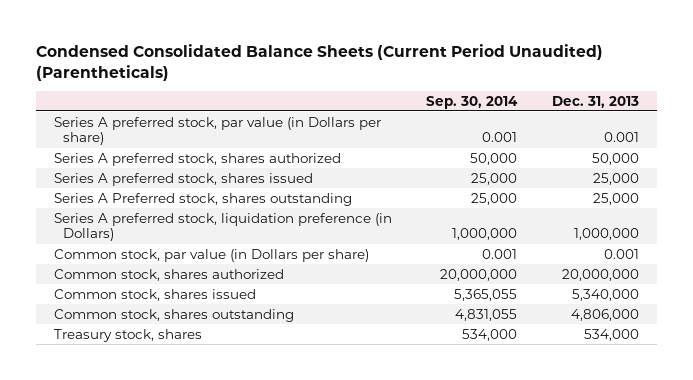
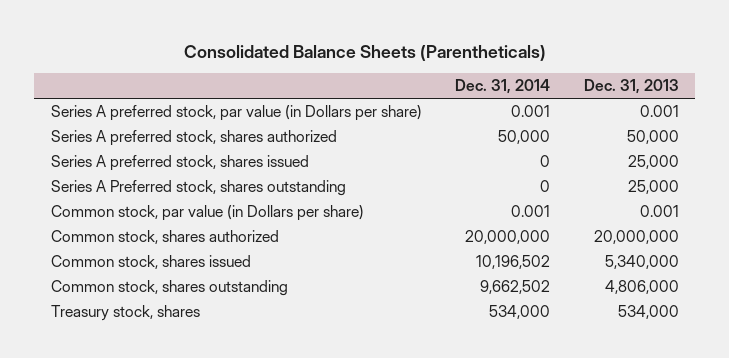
- Condensed Consolidated Balance Sheets (Current Period Unaudited) (Parentheticals)
+ Consolidated Balance Sheets (Parentheticals)
- | Sep. 30, 2014 | Dec. 31, 2013
+ | Dec. 31, 2014 | Dec. 31, 2013
- Series A preferred stock, liquidation preference (in Dollars) | 1,000,000 | 1,000,000

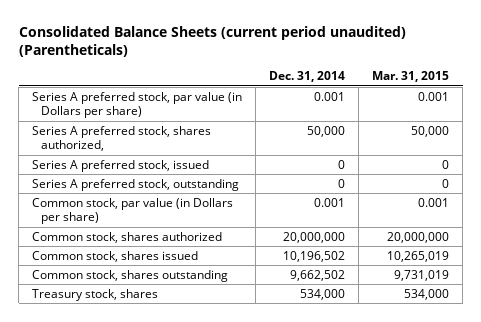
- Consolidated Balance Sheets (Parentheticals)
+ Consolidated Balance Sheets (current period unaudited) (Parentheticals)
- | Dec. 31, 2014 | Dec. 31, 2013
+ | Dec. 31, 2014 | Mar. 31, 2015
- Series A preferred stock, shares authorized | 50,000 | 50,000
- Series A preferred stock, shares issued | 0 | 25,000
- Series A Preferred stock, shares outstanding | 0 | 25,000
+ Series A preferred stock, shares authorized, | 50,000 | 50,000
+ Series A preferred stock, issued | 0 | 0
+ Series A preferred stock, outstanding | 0 | 0

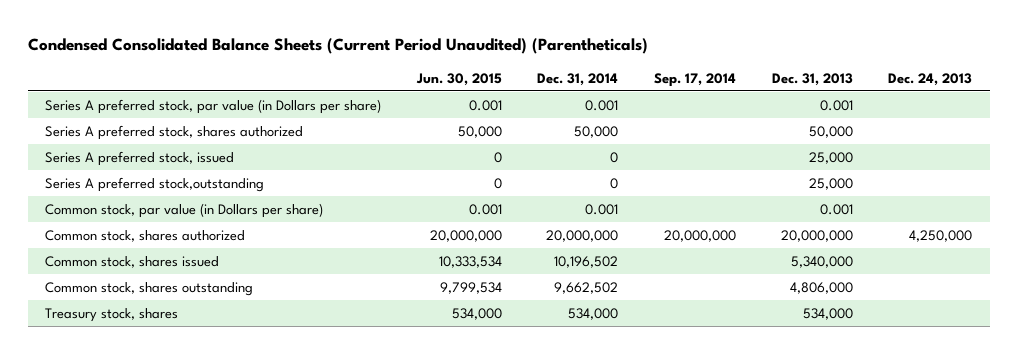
- Consolidated Balance Sheets (current period unaudited) (Parentheticals)
+ Condensed Consolidated Balance Sheets (Current Period Unaudited) (Parentheticals)
- | Dec. 31, 2014 | Mar. 31, 2015
+ | Jun. 30, 2015 | Dec. 31, 2014 | Sep. 17, 2014 | Dec. 31, 2013 | Dec. 24, 2013
- Series A preferred stock, shares authorized, | 50,000 | 50,000
+ Series A preferred stock, shares authorized | 50,000 | 50,000 | | 50,000 |
- Series A preferred stock, outstanding | 0 | 0
+ Series A preferred stock,outstanding | 0 | 0 | | 25,000 |

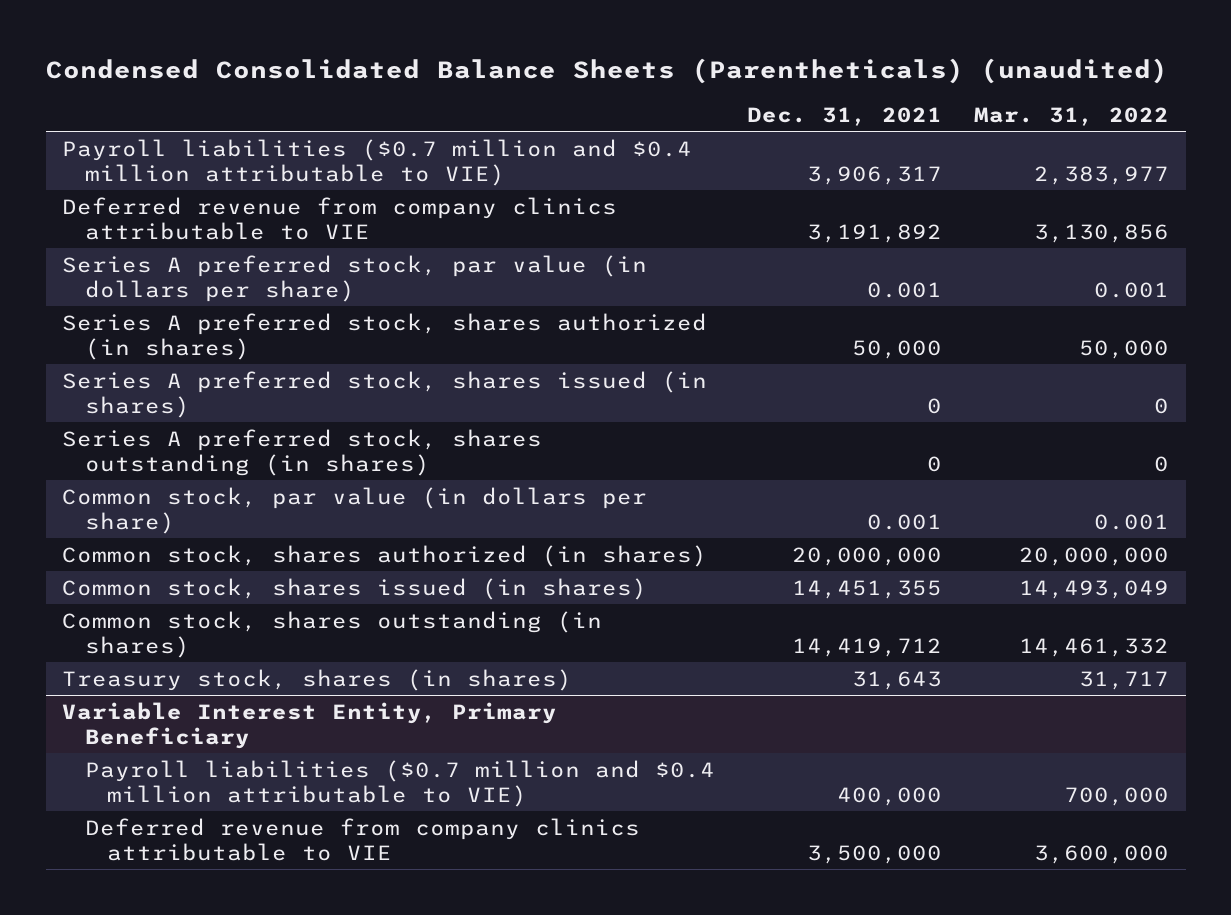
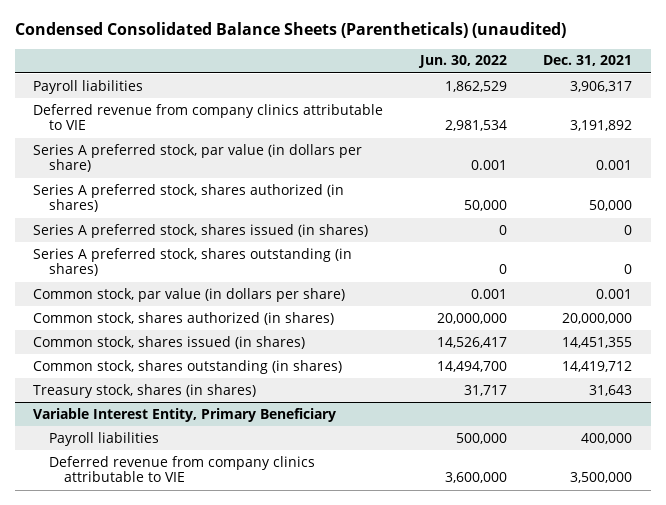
- | Dec. 31, 2021 | Mar. 31, 2022
+ | Jun. 30, 2022 | Dec. 31, 2021
- Payroll liabilities ($0.7 million and $0.4 million attributable to VIE) | 3,906,317 | 2,383,977
+ Payroll liabilities | 1,862,529 | 3,906,317
@ Variable Interest Entity, Primary Beneficiary
- Payroll liabilities ($0.7 million and $0.4 million attributable to VIE) | 400,000 | 700,000
+ Payroll liabilities | 500,000 | 400,000

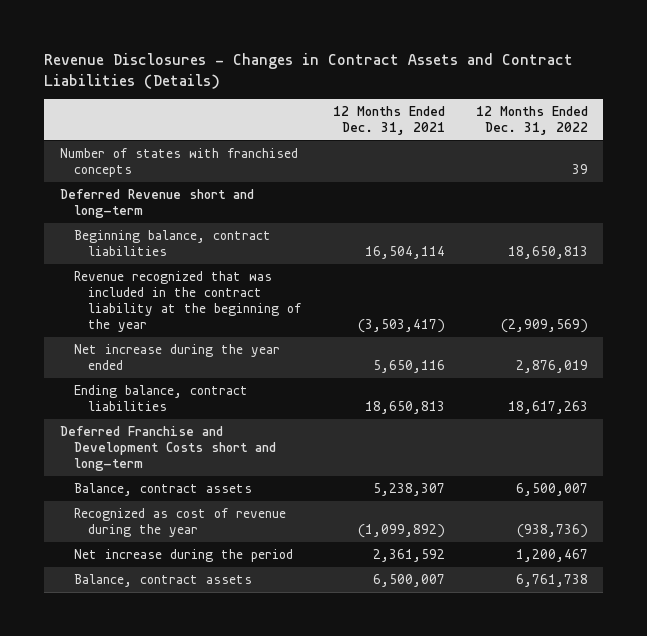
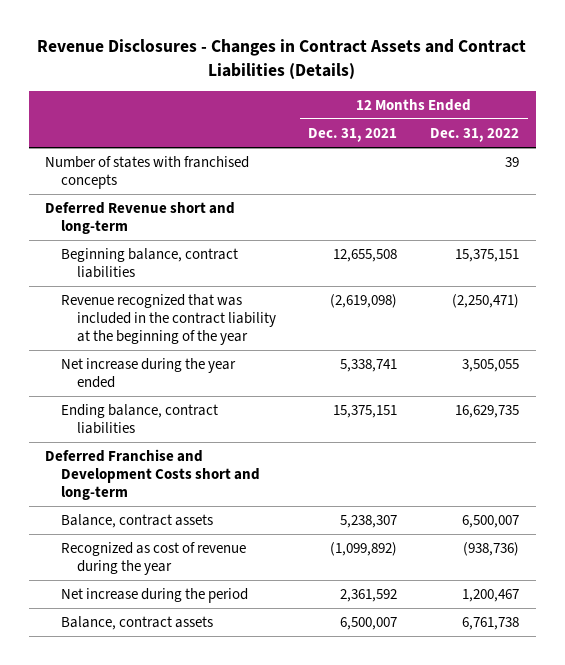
- Beginning balance, contract liabilities | 16,504,114 | 18,650,813
- Revenue recognized that was included in the contract liability at the beginning of the year | (3,503,417) | (2,909,569)
- Net increase during the year ended | 5,650,116 | 2,876,019
- Ending balance, contract liabilities | 18,650,813 | 18,617,263
+ Beginning balance, contract liabilities | 12,655,508 | 15,375,151
+ Revenue recognized that was included in the contract liability at the beginning of the year | (2,619,098) | (2,250,471)
+ Net increase during the year ended | 5,338,741 | 3,505,055
+ Ending balance, contract liabilities | 15,375,151 | 16,629,735

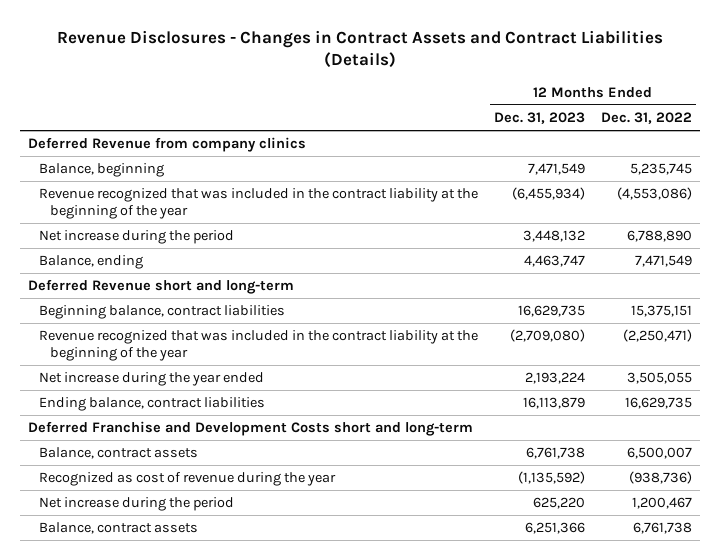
- | 12 Months Ended Dec. 31, 2021 | 12 Months Ended Dec. 31, 2022
+ | 12 Months Ended Dec. 31, 2023 | 12 Months Ended Dec. 31, 2022
- Number of states with franchised concepts | | 39
+ Deferred Revenue from company clinics
+ Balance, beginning | 7,471,549 | 5,235,745
+ Revenue recognized that was included in the contract liability at the beginning of the year | (6,455,934) | (4,553,086)
+ Net increase during the period | 3,448,132 | 6,788,890
+ Balance, ending | 4,463,747 | 7,471,549

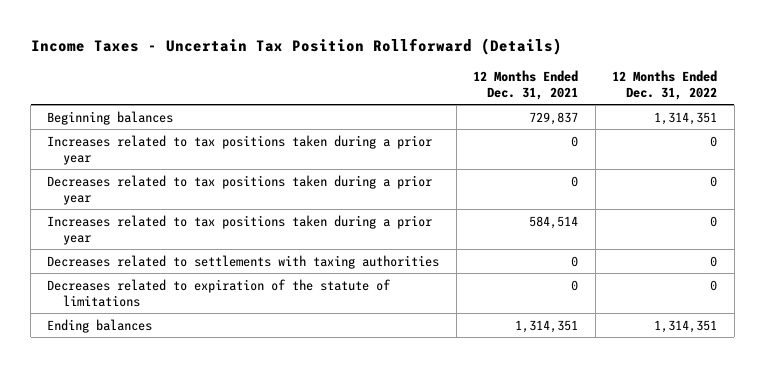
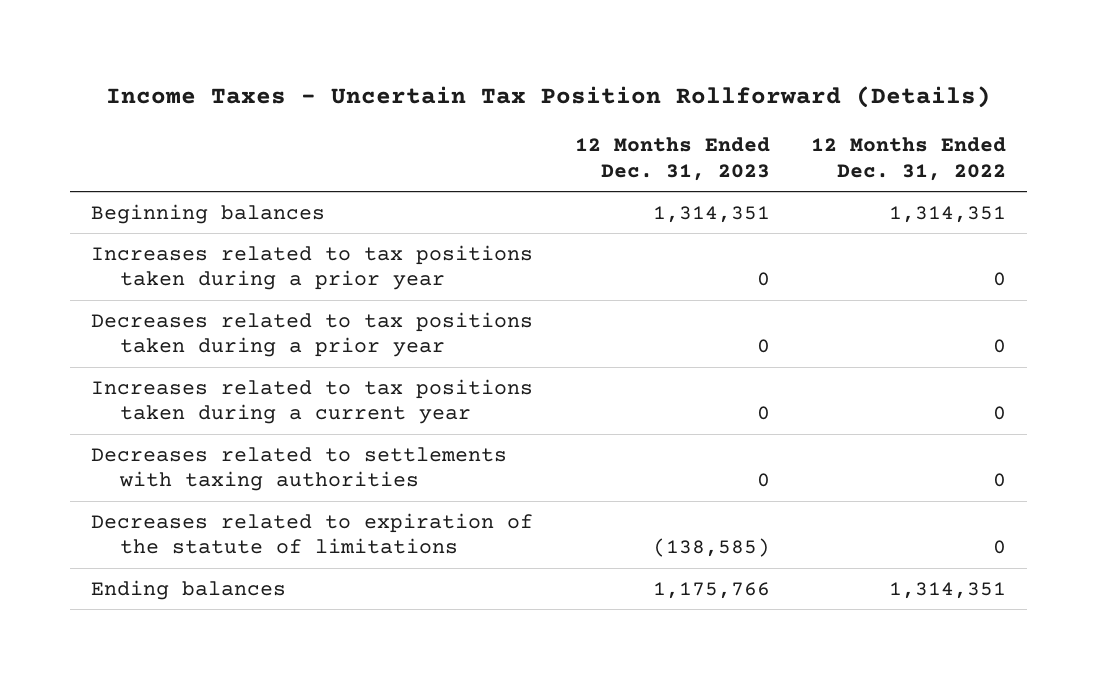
- | 12 Months Ended Dec. 31, 2021 | 12 Months Ended Dec. 31, 2022
+ | 12 Months Ended Dec. 31, 2023 | 12 Months Ended Dec. 31, 2022
- Increases related to tax positions taken during a prior year | 584,514 | 0
+ Increases related to tax positions taken during a current year | 0 | 0

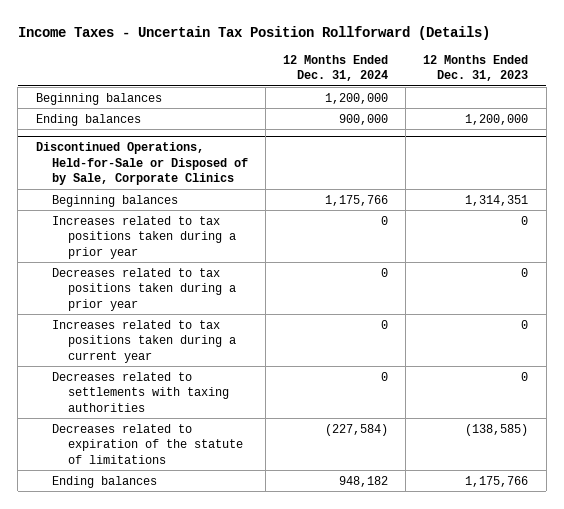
- | 12 Months Ended Dec. 31, 2023 | 12 Months Ended Dec. 31, 2022
+ | 12 Months Ended Dec. 31, 2024 | 12 Months Ended Dec. 31, 2023
+ Beginning balances | 1,200,000 |
+ Ending balances | 900,000 | 1,200,000
+ Discontinued Operations, Held-for-Sale or Disposed of by Sale, Corporate Clinics

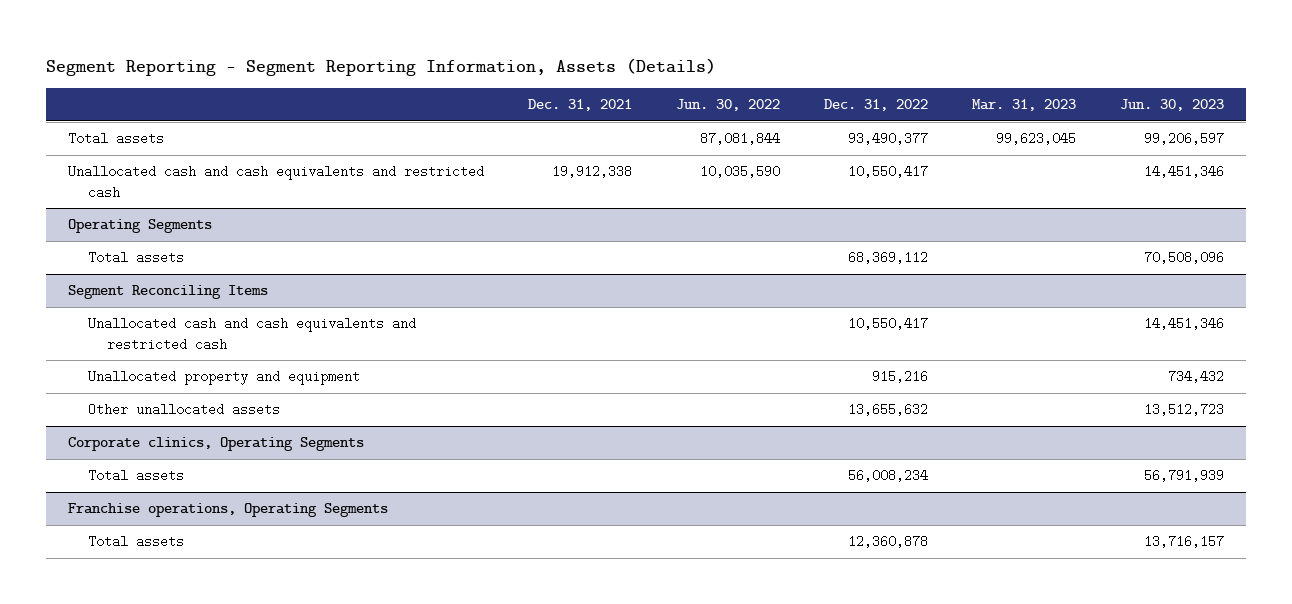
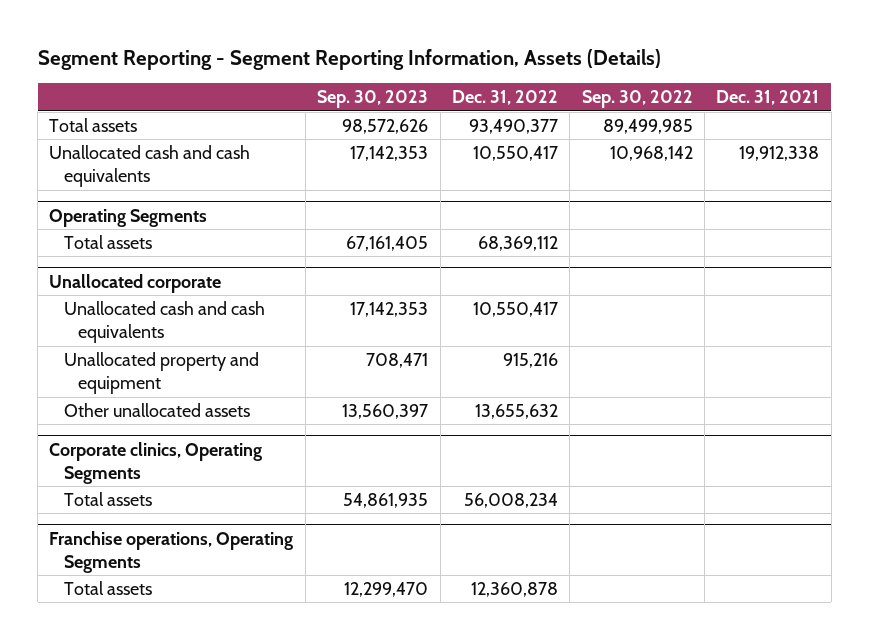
- | Dec. 31, 2021 | Jun. 30, 2022 | Dec. 31, 2022 | Mar. 31, 2023 | Jun. 30, 2023
+ | Sep. 30, 2023 | Dec. 31, 2022 | Sep. 30, 2022 | Dec. 31, 2021
- Unallocated cash and cash equivalents and restricted cash | 19,912,338 | 10,035,590 | 10,550,417 | | 14,451,346
+ Unallocated cash and cash equivalents | 17,142,353 | 10,550,417 | 10,968,142 | 19,912,338
- Segment Reconciling Items
- Unallocated cash and cash equivalents and restricted cash | | | 10,550,417 | | 14,451,346
+ Unallocated corporate
+ Unallocated cash and cash equivalents | 17,142,353 | 10,550,417 | |

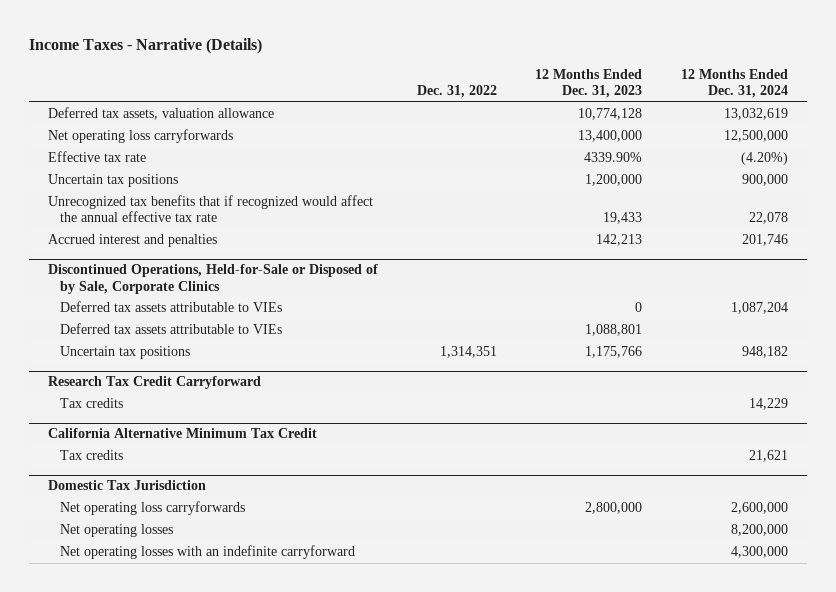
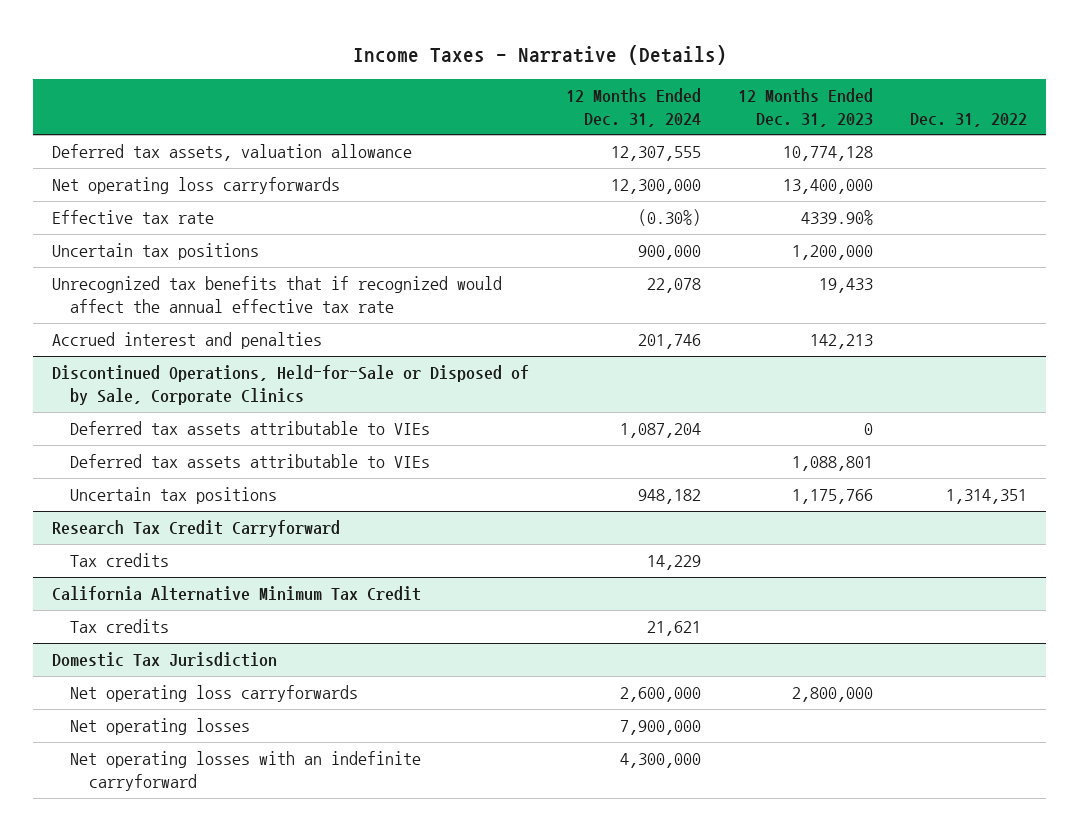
- | Dec. 31, 2022 | 12 Months Ended Dec. 31, 2023 | 12 Months Ended Dec. 31, 2024
+ | 12 Months Ended Dec. 31, 2024 | 12 Months Ended Dec. 31, 2023 | Dec. 31, 2022
- Deferred tax assets, valuation allowance | | 10,774,128 | 13,032,619
- Net operating loss carryforwards | | 13,400,000 | 12,500,000
- Effective tax rate | | 4339.90% | (4.20%)
+ Deferred tax assets, valuation allowance | 12,307,555 | 10,774,128 |
+ Net operating loss carryforwards | 12,300,000 | 13,400,000 |
+ Effective tax rate | (0.30%) | 4339.90% |
@ Domestic Tax Jurisdiction
- Net operating losses | | | 8,200,000
+ Net operating losses | 7,900,000 | |

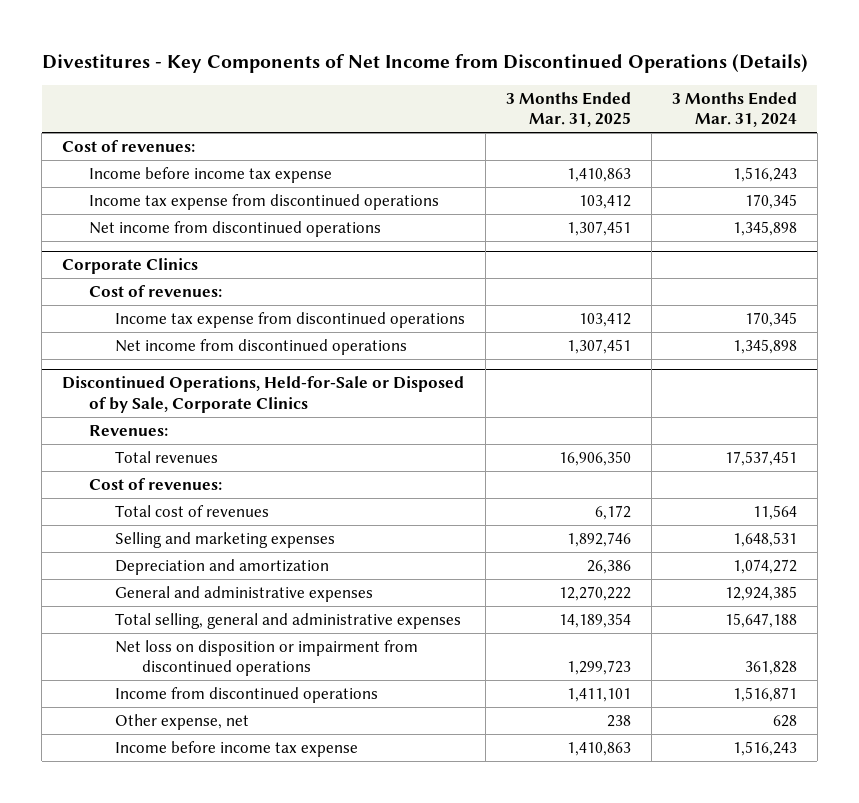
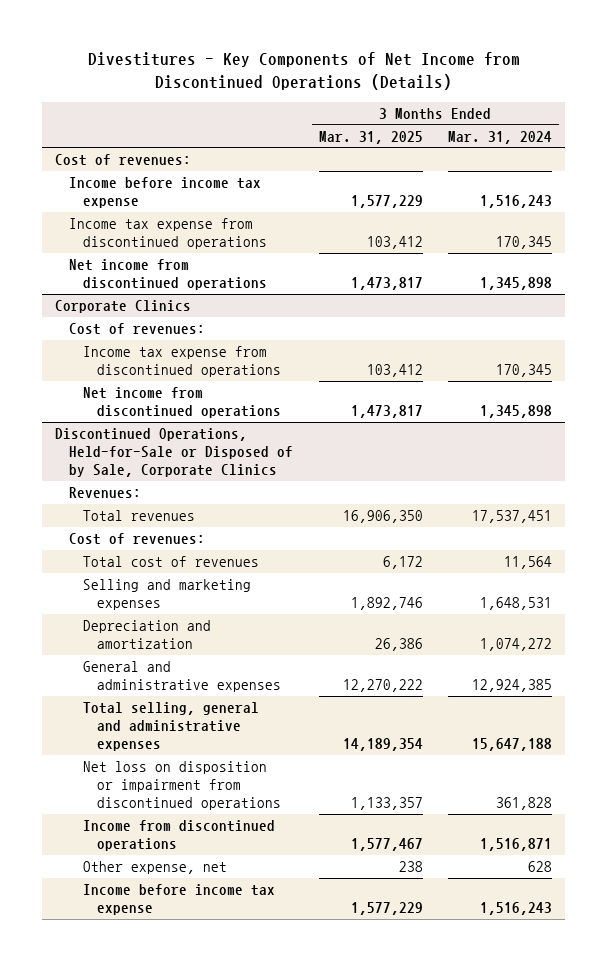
- Income before income tax expense | 1,410,863 | 1,516,243
+ Income before income tax expense | 1,577,229 | 1,516,243
- Net income from discontinued operations | 1,307,451 | 1,345,898
+ Net income from discontinued operations | 1,473,817 | 1,345,898
@ Corporate Clinics
- Net income from discontinued operations | 1,307,451 | 1,345,898
+ Net income from discontinued operations | 1,473,817 | 1,345,898
@ Discontinued Operations, Held-for-Sale or Disposed of by Sale, Corporate Clinics
- Net loss on disposition or impairment from discontinued operations | 1,299,723 | 361,828
- Income from discontinued operations | 1,411,101 | 1,516,871
+ Net loss on disposition or impairment from discontinued operations | 1,133,357 | 361,828
+ Income from discontinued operations | 1,577,467 | 1,516,871
- Income before income tax expense | 1,410,863 | 1,516,243
+ Income before income tax expense | 1,577,229 | 1,516,243

